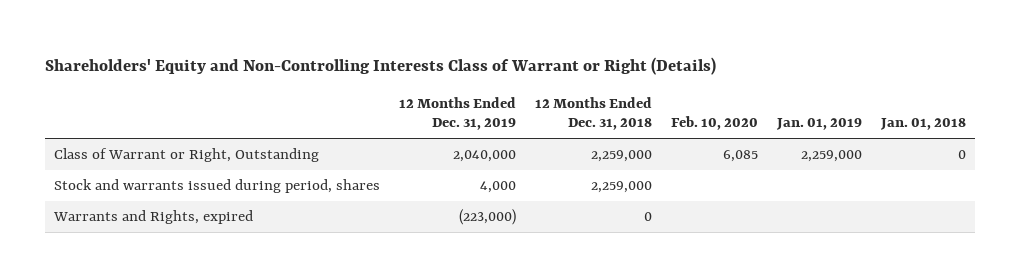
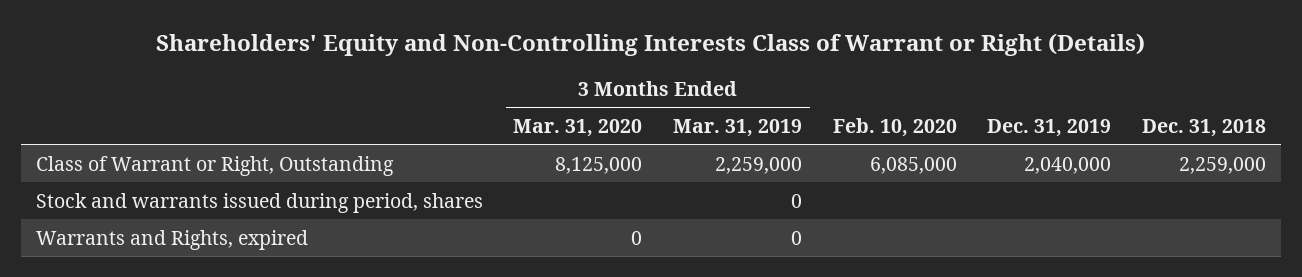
- | 12 Months Ended Dec. 31, 2019 | 12 Months Ended Dec. 31, 2018 | Feb. 10, 2020 | Jan. 01, 2019 | Jan. 01, 2018
+ | 3 Months Ended Mar. 31, 2020 | 3 Months Ended Mar. 31, 2019 | Feb. 10, 2020 | Dec. 31, 2019 | Dec. 31, 2018
- Class of Warrant or Right, Outstanding | 2,040,000 | 2,259,000 | 6,085 | 2,259,000 | 0
+ Class of Warrant or Right, Outstanding | 8,125,000 | 2,259,000 | 6,085,000 | 2,040,000 | 2,259,000

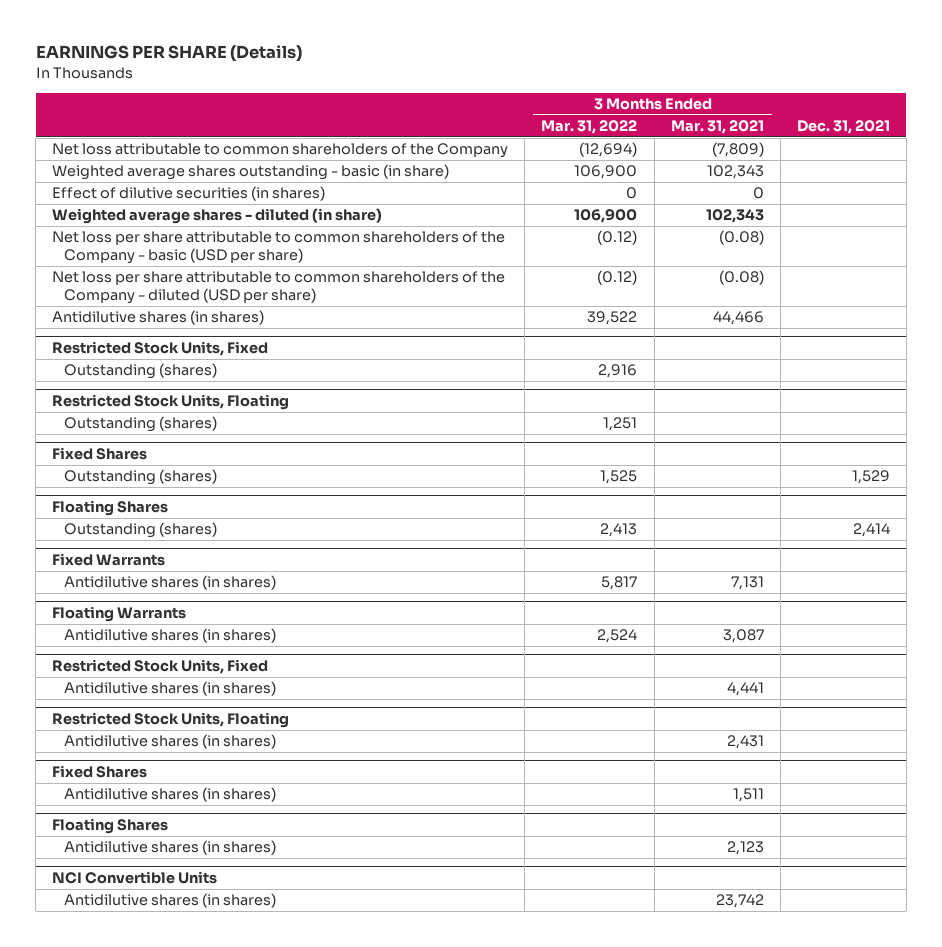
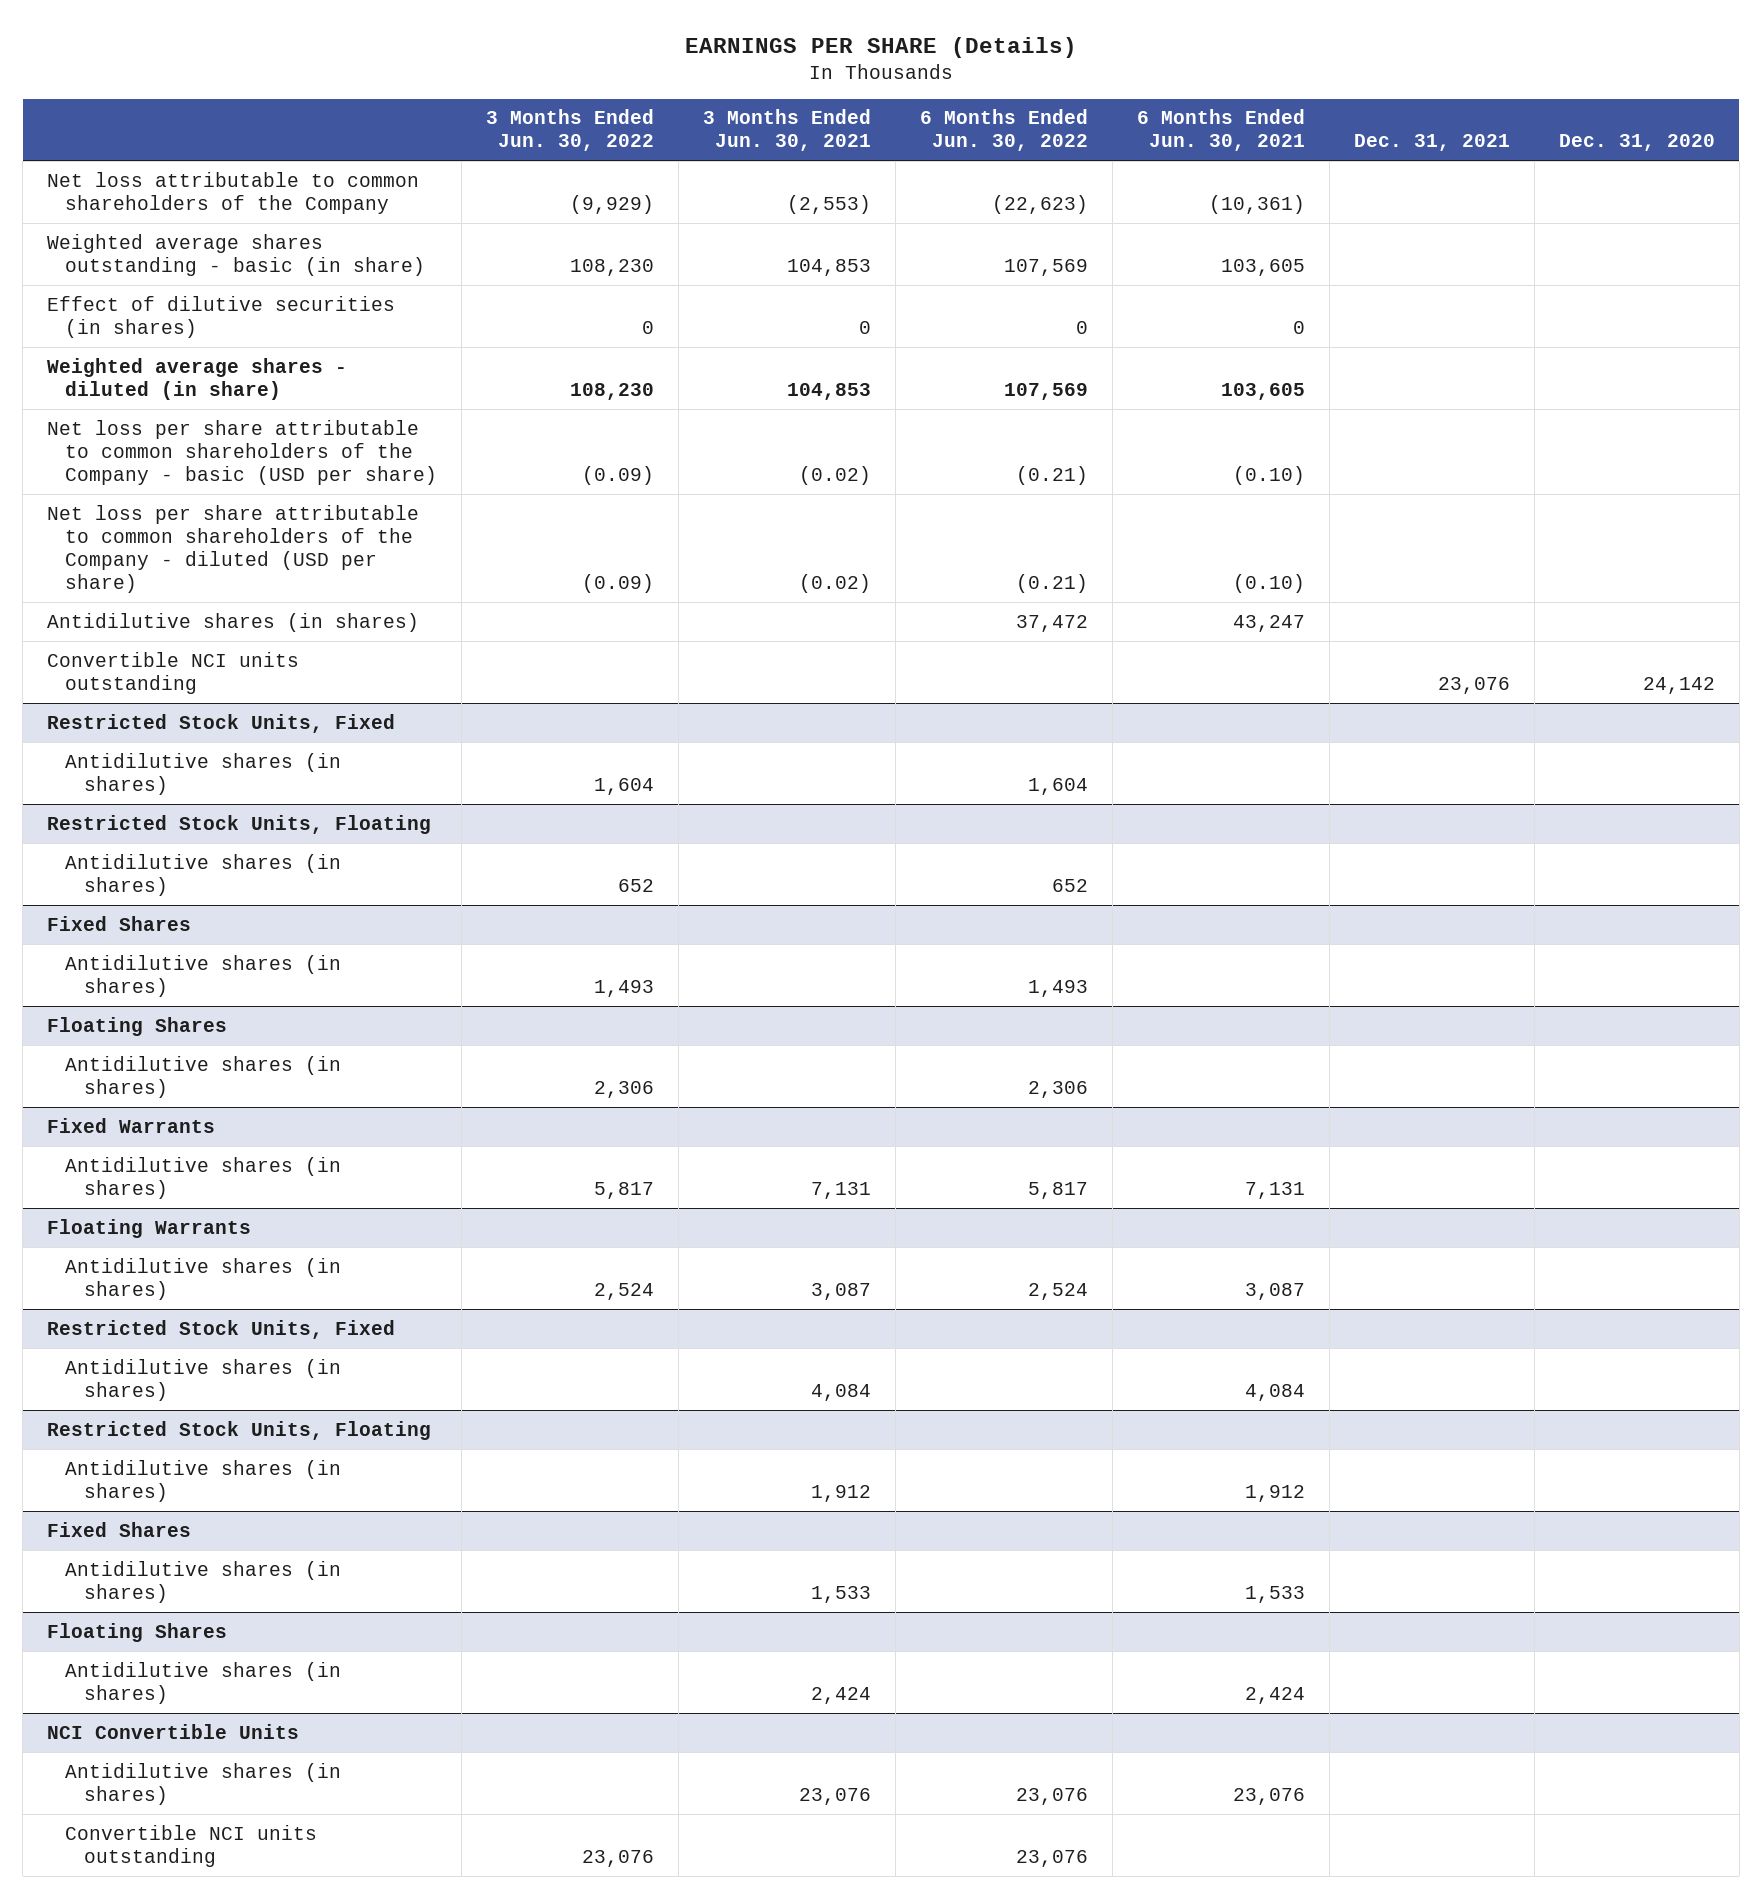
- | 3 Months Ended Mar. 31, 2022 | 3 Months Ended Mar. 31, 2021 | Dec. 31, 2021
+ | 3 Months Ended Jun. 30, 2022 | 3 Months Ended Jun. 30, 2021 | 6 Months Ended Jun. 30, 2022 | 6 Months Ended Jun. 30, 2021 | Dec. 31, 2021 | Dec. 31, 2020
+ Convertible NCI units outstanding | | | | | 23,076 | 24,142
@ Restricted Stock Units, Fixed
- Outstanding (shares) | 2,916 | |
+ Antidilutive shares (in shares) | 1,604 | | 1,604 | | |
@ Restricted Stock Units, Floating
- Outstanding (shares) | 1,251 | |
+ Antidilutive shares (in shares) | 652 | | 652 | | |
@ Fixed Shares
- Outstanding (shares) | 1,525 | | 1,529
+ Antidilutive shares (in shares) | 1,493 | | 1,493 | | |
@ Floating Shares
- Outstanding (shares) | 2,413 | | 2,414
+ Antidilutive shares (in shares) | 2,306 | | 2,306 | | |
@ NCI Convertible Units
+ Convertible NCI units outstanding | 23,076 | | 23,076 | | |

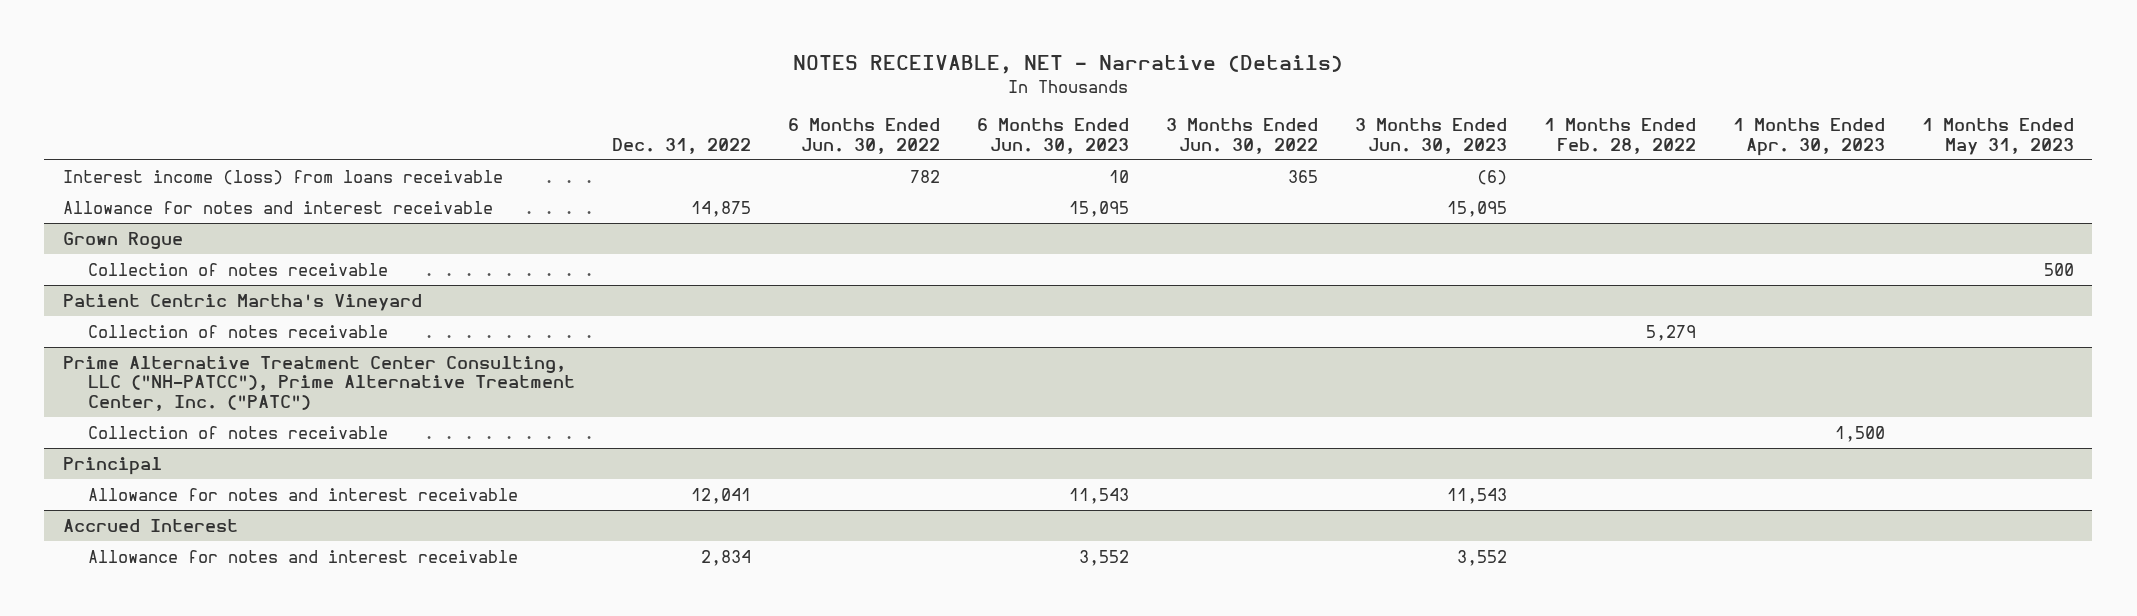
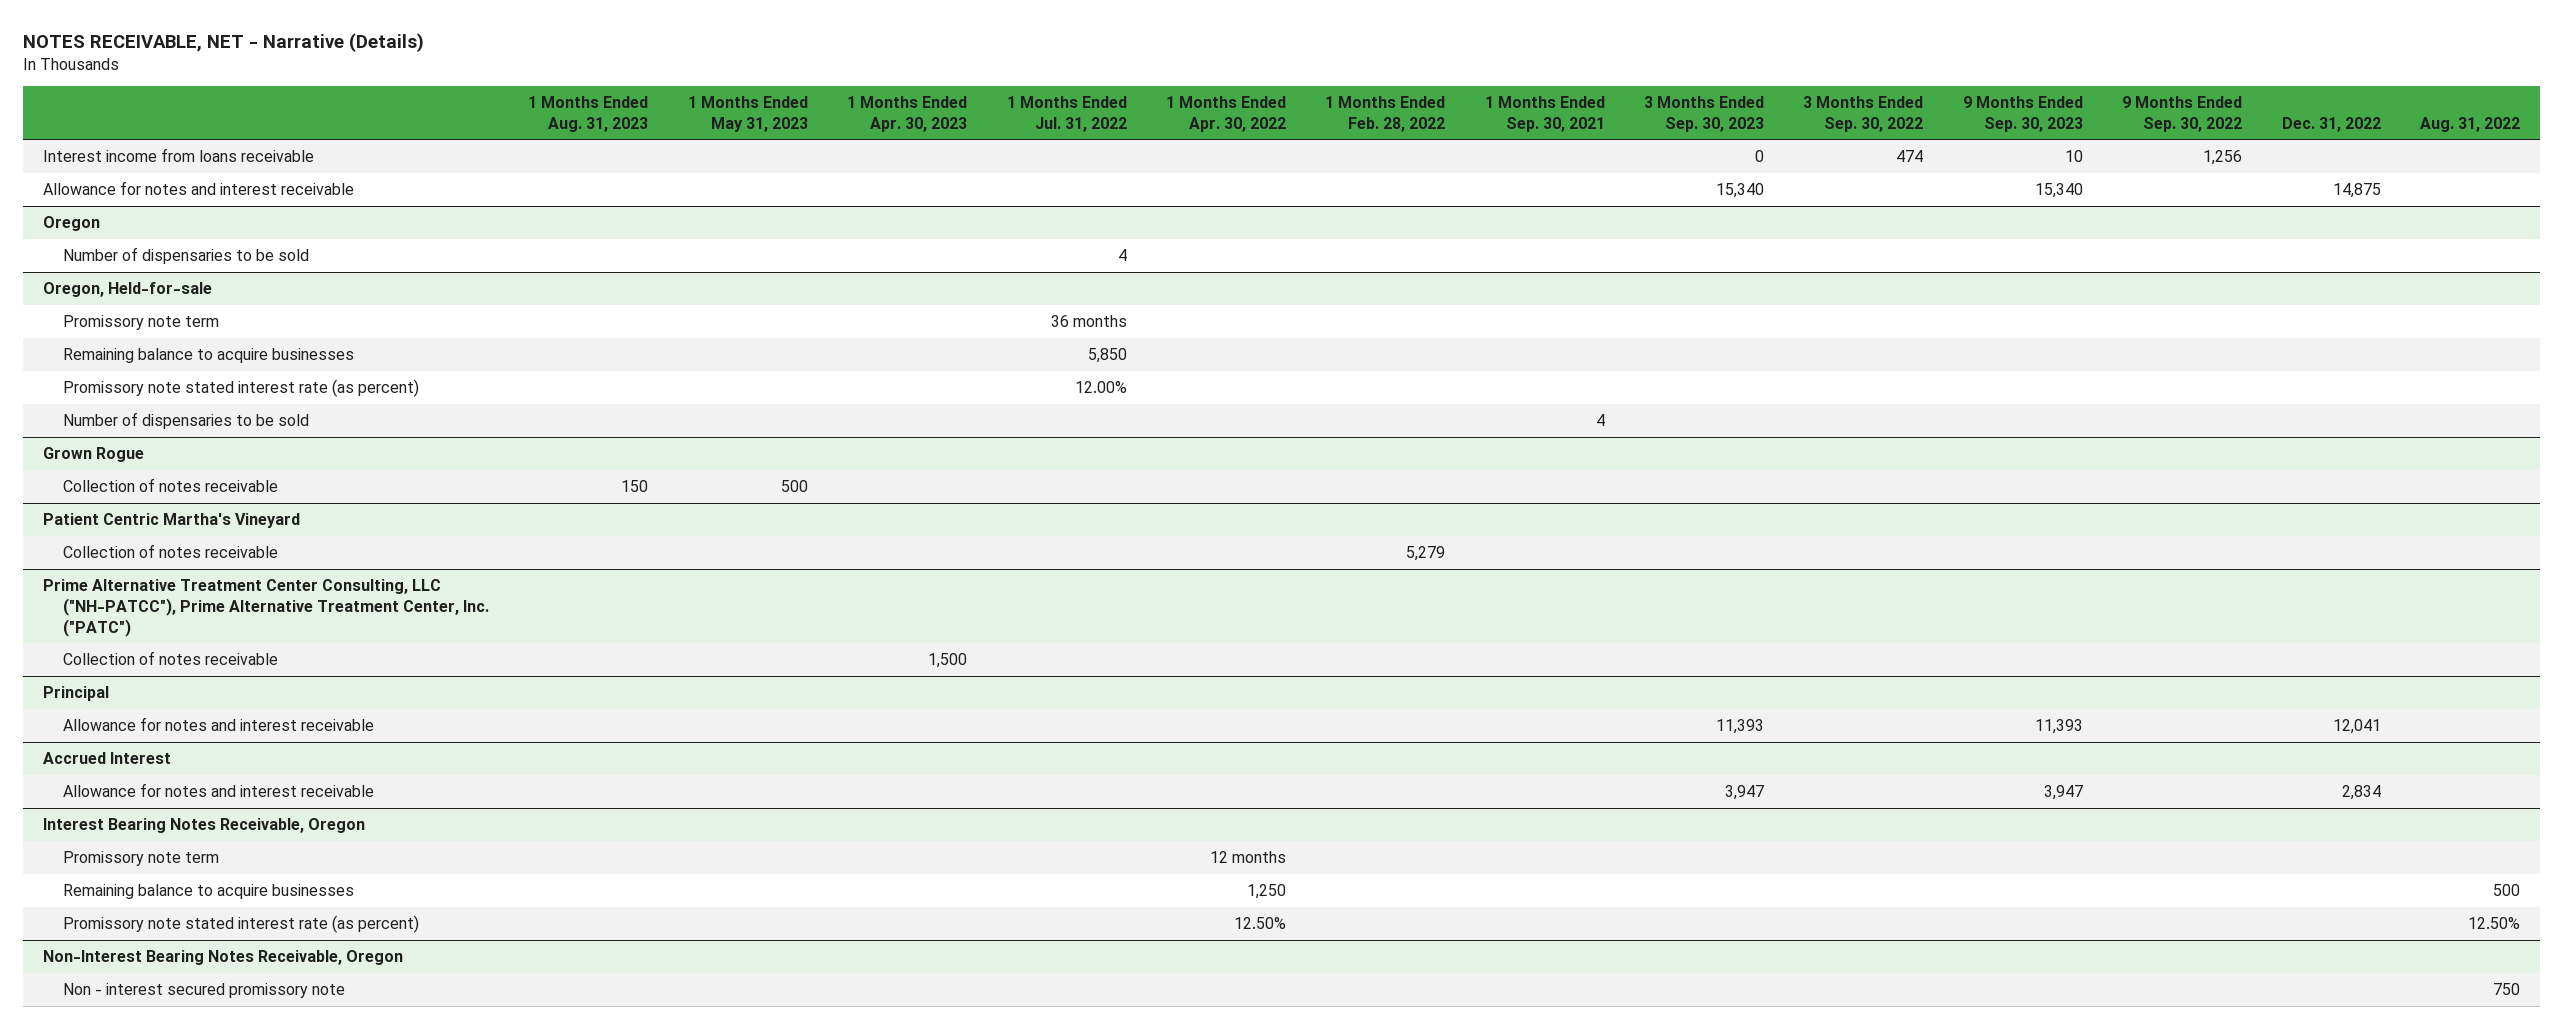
- | Dec. 31, 2022 | 6 Months Ended Jun. 30, 2022 | 6 Months Ended Jun. 30, 2023 | 3 Months Ended Jun. 30, 2022 | 3 Months Ended Jun. 30, 2023 | 1 Months Ended Feb. 28, 2022 | 1 Months Ended Apr. 30, 2023 | 1 Months Ended May 31, 2023
+ | 1 Months Ended Aug. 31, 2023 | 1 Months Ended May 31, 2023 | 1 Months Ended Apr. 30, 2023 | 1 Months Ended Jul. 31, 2022 | 1 Months Ended Apr. 30, 2022 | 1 Months Ended Feb. 28, 2022 | 1 Months Ended Sep. 30, 2021 | 3 Months Ended Sep. 30, 2023 | 3 Months Ended Sep. 30, 2022 | 9 Months Ended Sep. 30, 2023 | 9 Months Ended Sep. 30, 2022 | Dec. 31, 2022 | Aug. 31, 2022
- Interest income (loss) from loans receivable | | 782 | 10 | 365 | (6) | | |
+ Interest income from loans receivable | | | | | | | | 0 | 474 | 10 | 1,256 | |
+ Oregon
+ Number of dispensaries to be sold | | | | 4 | | | | | | | | |
+ Oregon, Held-for-sale
+ Promissory note term | | | | 36 months | | | | | | | | |
+ Remaining balance to acquire businesses | | | | 5,850 | | | | | | | | |
+ Promissory note stated interest rate (as percent) | | | | 12.00% | | | | | | | | |
+ Number of dispensaries to be sold | | | | | | | 4 | | | | | |
+ Interest Bearing Notes Receivable, Oregon
+ Promissory note term | | | | | 12 months | | | | | | | |
+ Remaining balance to acquire businesses | | | | | 1,250 | | | | | | | | 500
+ Promissory note stated interest rate (as percent) | | | | | 12.50% | | | | | | | | 12.50%
+ Non-Interest Bearing Notes Receivable, Oregon
+ Non - interest secured promissory note | | | | | | | | | | | | | 750

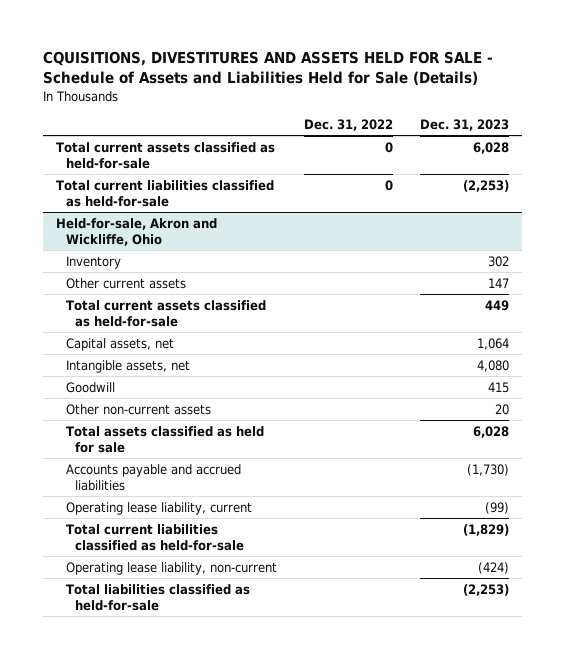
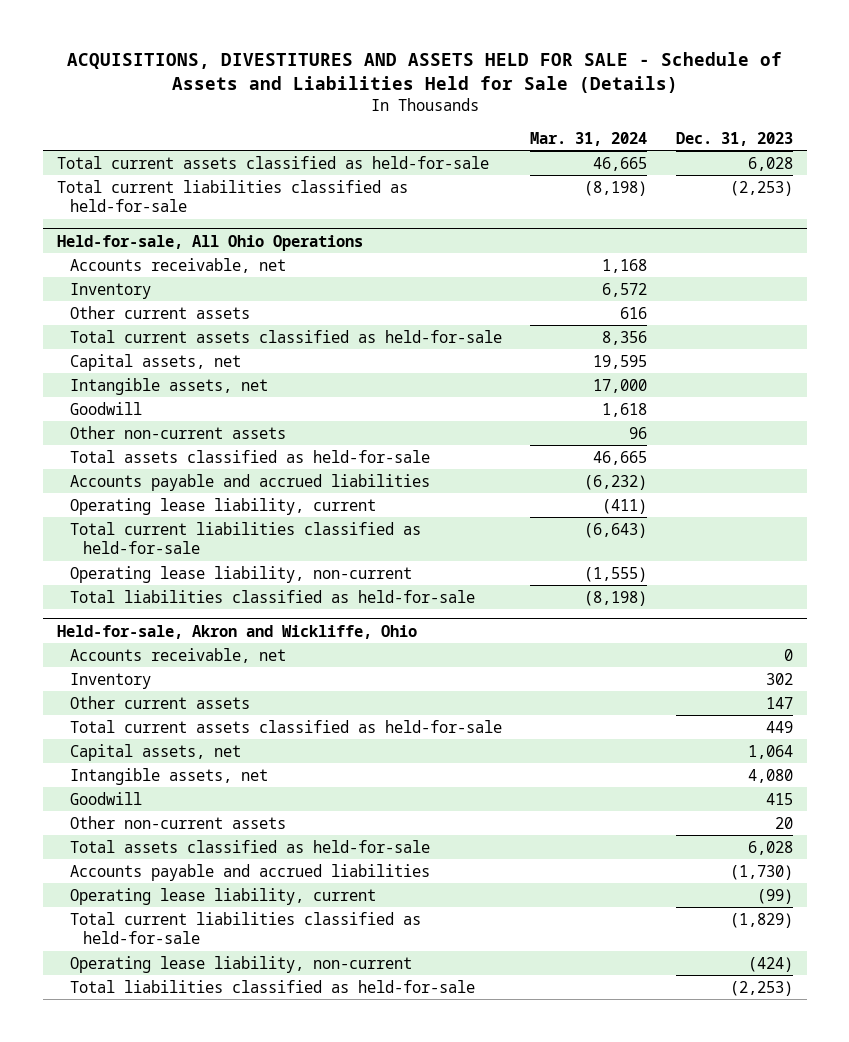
- CQUISITIONS, DIVESTITURES AND ASSETS HELD FOR SALE - Schedule of Assets and Liabilities Held for Sale (Details)
+ ACQUISITIONS, DIVESTITURES AND ASSETS HELD FOR SALE - Schedule of Assets and Liabilities Held for Sale (Details)
- | Dec. 31, 2022 | Dec. 31, 2023
+ | Mar. 31, 2024 | Dec. 31, 2023
+ Held-for-sale, All Ohio Operations
+ Accounts receivable, net | 1,168 |
+ Inventory | 6,572 |
+ Other current assets | 616 |
+ Total current assets classified as held-for-sale | 8,356 |
+ Capital assets, net | 19,595 |
+ Intangible assets, net | 17,000 |
+ Goodwill | 1,618 |
+ Other non-current assets | 96 |
+ Total assets classified as held-for-sale | 46,665 |
+ Accounts payable and accrued liabilities | (6,232) |
+ Operating lease liability, current | (411) |
+ Total current liabilities classified as held-for-sale | (6,643) |
+ Operating lease liability, non-current | (1,555) |
+ Total liabilities classified as held-for-sale | (8,198) |
@ Held-for-sale, Akron and Wickliffe, Ohio
+ Accounts receivable, net | | 0
- Total assets classified as held for sale | | 6,028
+ Total assets classified as held-for-sale | | 6,028

